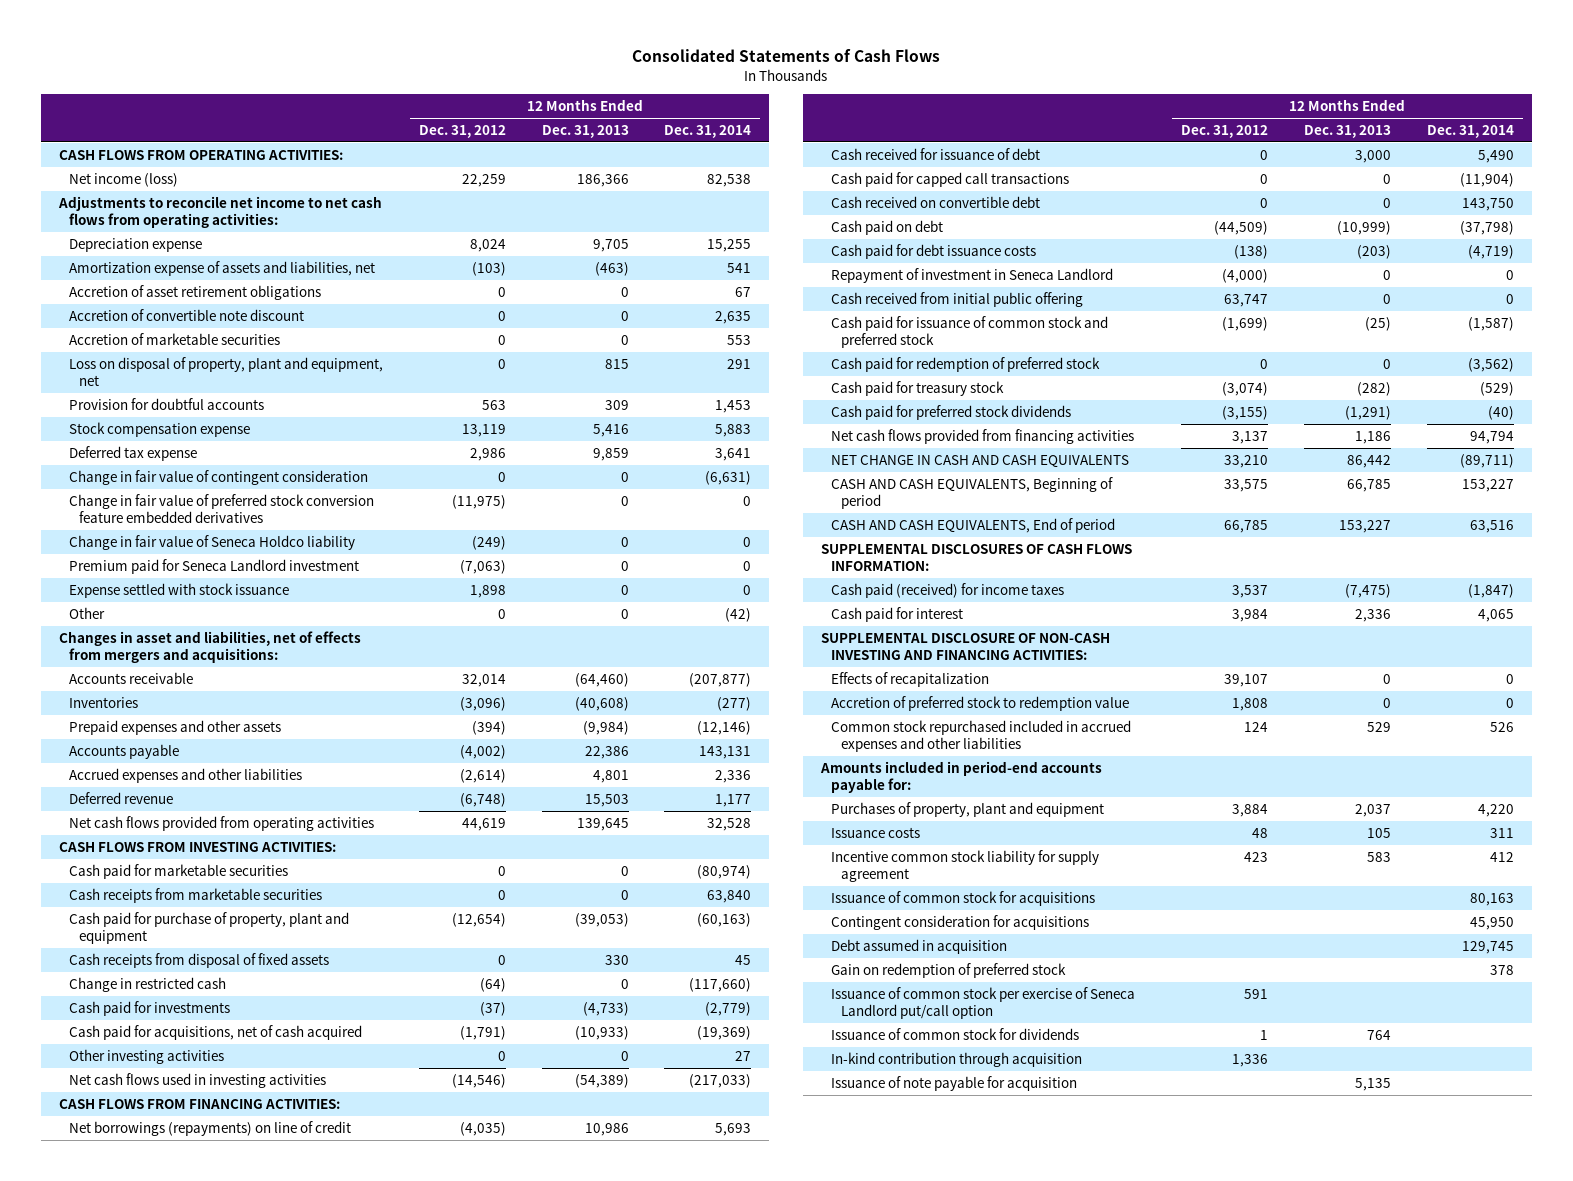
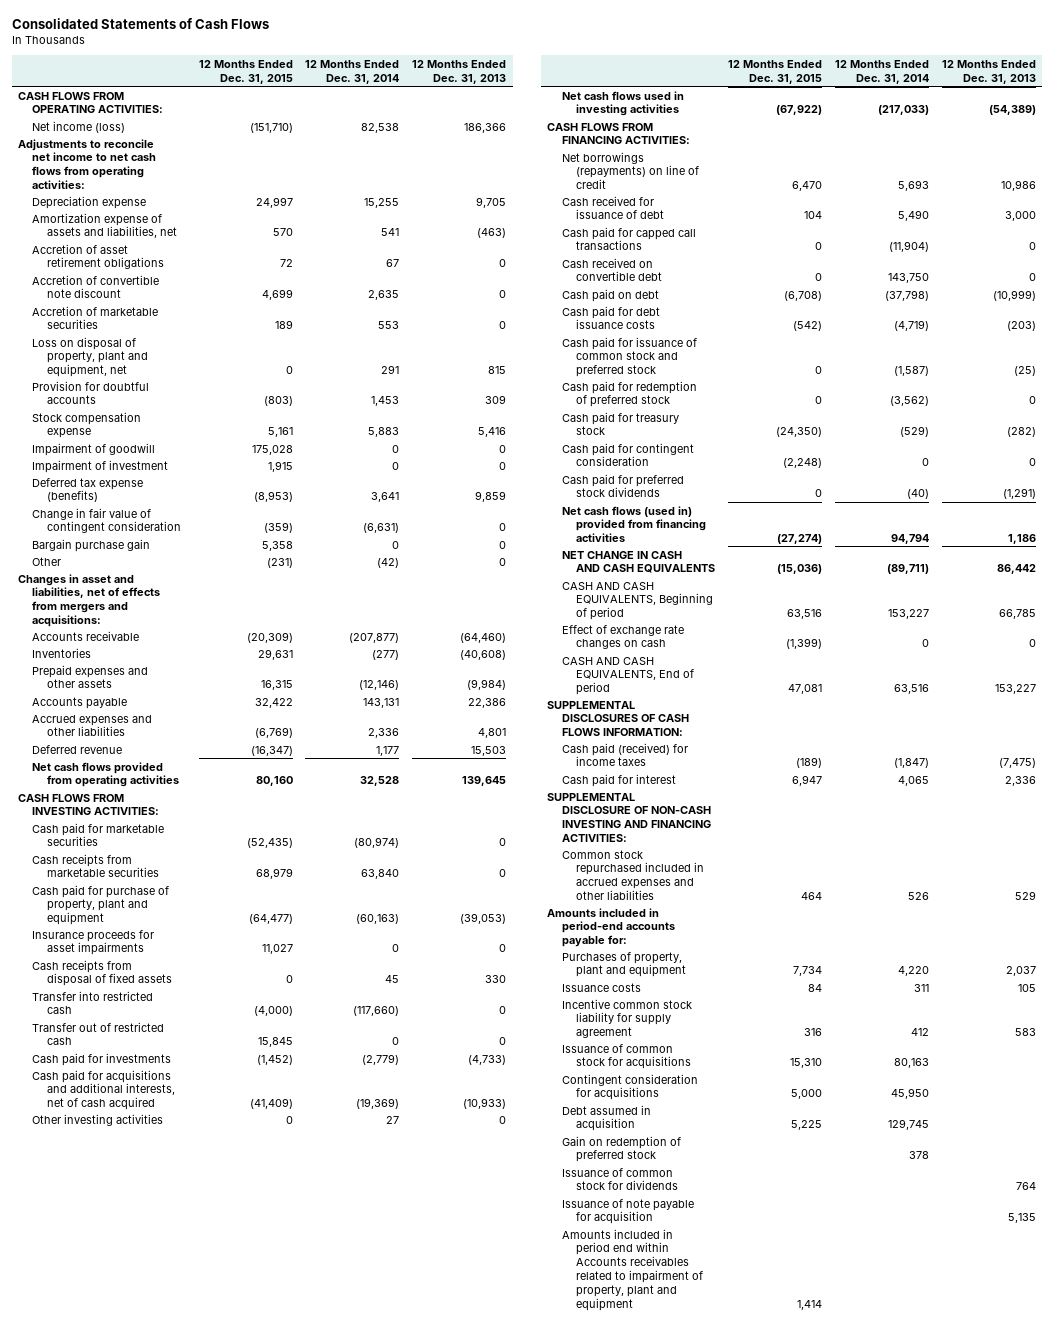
- | 12 Months Ended Dec. 31, 2012 | 12 Months Ended Dec. 31, 2013 | 12 Months Ended Dec. 31, 2014
+ | 12 Months Ended Dec. 31, 2015 | 12 Months Ended Dec. 31, 2014 | 12 Months Ended Dec. 31, 2013
- Deferred tax expense | 2,986 | 9,859 | 3,641
+ Impairment of goodwill | 175,028 | 0 | 0
+ Impairment of investment | 1,915 | 0 | 0
+ Deferred tax expense (benefits) | (8,953) | 3,641 | 9,859
- Change in fair value of preferred stock conversion feature embedded derivatives | (11,975) | 0 | 0
- Change in fair value of Seneca Holdco liability | (249) | 0 | 0
- Premium paid for Seneca Landlord investment | (7,063) | 0 | 0
- Expense settled with stock issuance | 1,898 | 0 | 0
+ Bargain purchase gain | 5,358 | 0 | 0
+ Insurance proceeds for asset impairments | 11,027 | 0 | 0
- Change in restricted cash | (64) | 0 | (117,660)
+ Transfer into restricted cash | (4,000) | (117,660) | 0
+ Transfer out of restricted cash | 15,845 | 0 | 0
- Cash paid for acquisitions, net of cash acquired | (1,791) | (10,933) | (19,369)
+ Cash paid for acquisitions and additional interests, net of cash acquired | (41,409) | (19,369) | (10,933)
- Repayment of investment in Seneca Landlord | (4,000) | 0 | 0
- Cash received from initial public offering | 63,747 | 0 | 0
+ Cash paid for contingent consideration | (2,248) | 0 | 0
- Net cash flows provided from financing activities | 3,137 | 1,186 | 94,794
+ Net cash flows (used in) provided from financing activities | (27,274) | 94,794 | 1,186
+ Effect of exchange rate changes on cash | (1,399) | 0 | 0
- Effects of recapitalization | 39,107 | 0 | 0
- Accretion of preferred stock to redemption value | 1,808 | 0 | 0
- Issuance of common stock per exercise of Seneca Landlord put/call option | 591 | |
- In-kind contribution through acquisition | 1,336 | |
+ Amounts included in period end within Accounts receivables related to impairment of property, plant and equipment | 1,414 | |

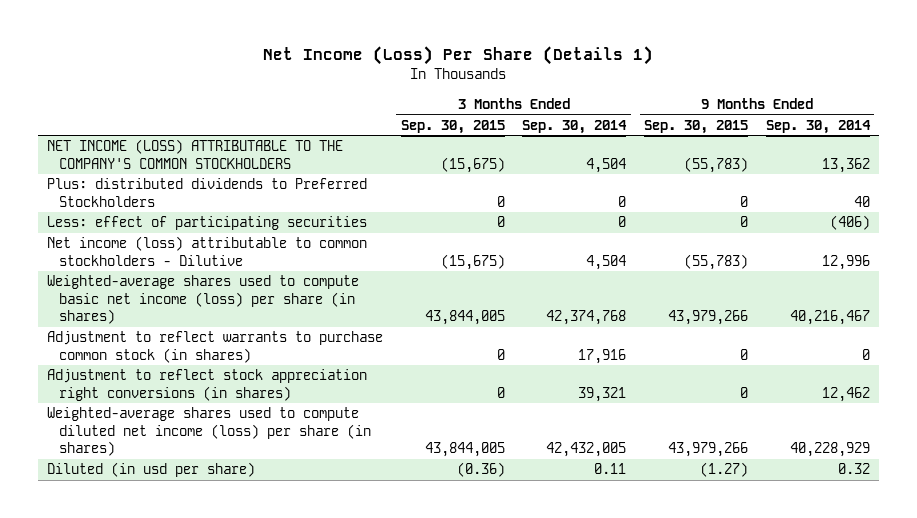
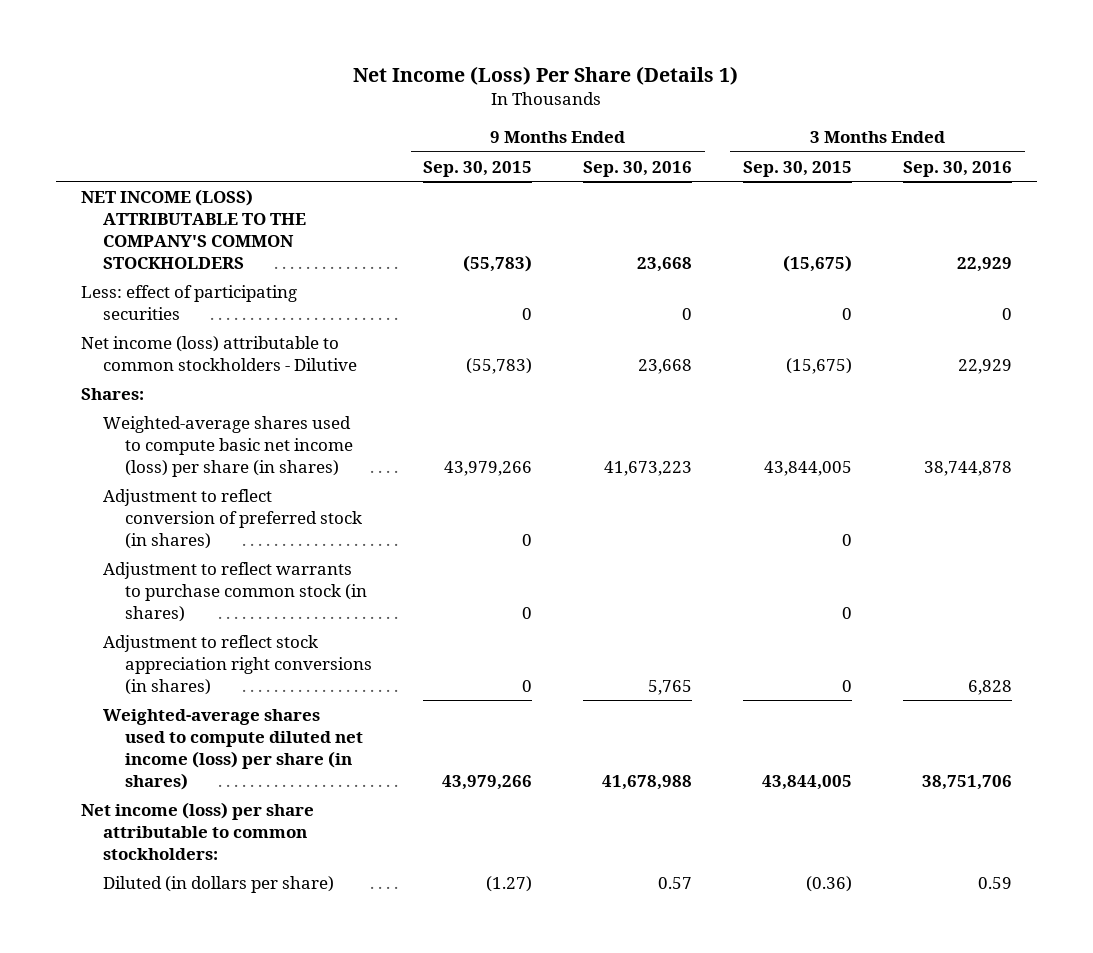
- | 3 Months Ended Sep. 30, 2015 | 3 Months Ended Sep. 30, 2014 | 9 Months Ended Sep. 30, 2015 | 9 Months Ended Sep. 30, 2014
+ | 9 Months Ended Sep. 30, 2015 | 9 Months Ended Sep. 30, 2016 | 3 Months Ended Sep. 30, 2015 | 3 Months Ended Sep. 30, 2016
- Plus: distributed dividends to Preferred Stockholders | 0 | 0 | 0 | 40
+ Shares:
+ Adjustment to reflect conversion of preferred stock (in shares) | 0 | | 0 |
- Diluted (in usd per share) | (0.36) | 0.11 | (1.27) | 0.32
+ Net income (loss) per share attributable to common stockholders:
+ Diluted (in dollars per share) | (1.27) | 0.57 | (0.36) | 0.59

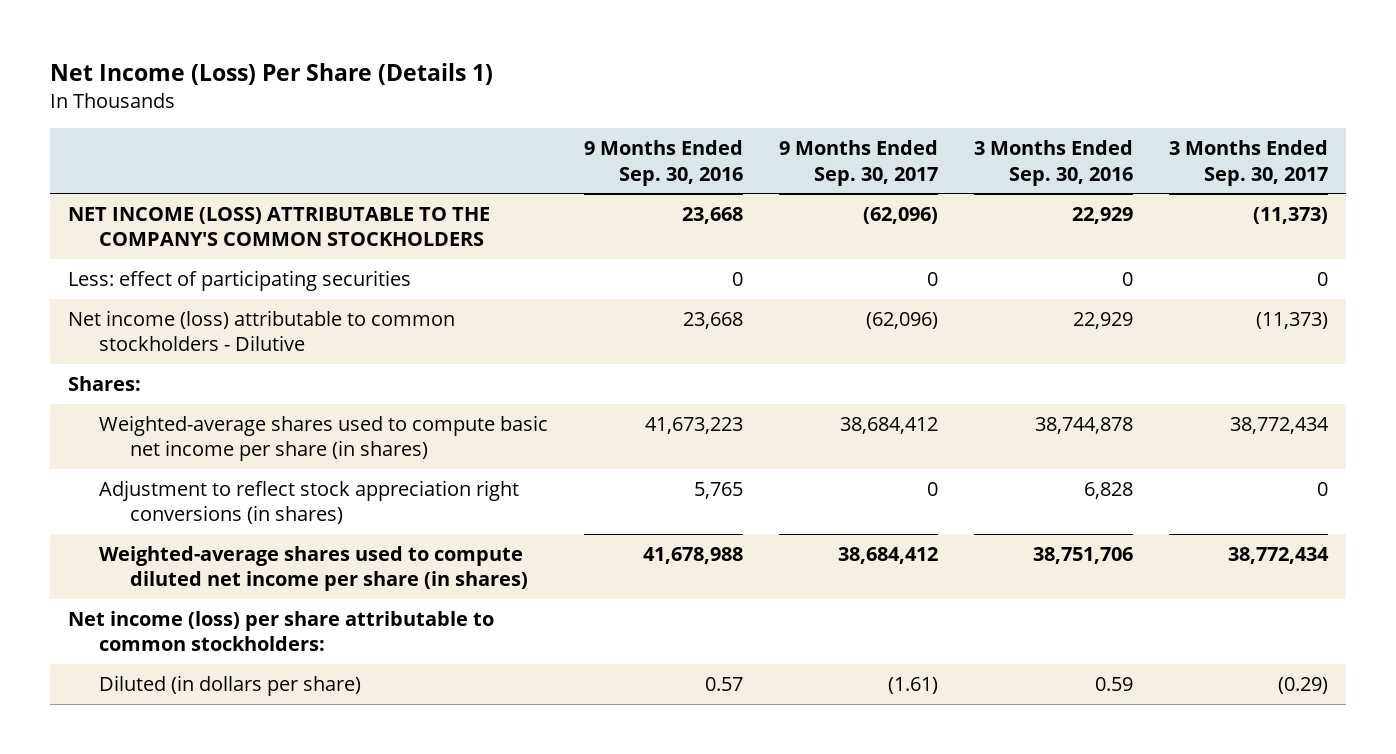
- | 9 Months Ended Sep. 30, 2015 | 9 Months Ended Sep. 30, 2016 | 3 Months Ended Sep. 30, 2015 | 3 Months Ended Sep. 30, 2016
+ | 9 Months Ended Sep. 30, 2016 | 9 Months Ended Sep. 30, 2017 | 3 Months Ended Sep. 30, 2016 | 3 Months Ended Sep. 30, 2017
- Weighted-average shares used to compute basic net income (loss) per share (in shares) | 43,979,266 | 41,673,223 | 43,844,005 | 38,744,878
- Adjustment to reflect conversion of preferred stock (in shares) | 0 | | 0 |
- Adjustment to reflect warrants to purchase common stock (in shares) | 0 | | 0 |
+ Weighted-average shares used to compute basic net income per share (in shares) | 41,673,223 | 38,684,412 | 38,744,878 | 38,772,434
- Weighted-average shares used to compute diluted net income (loss) per share (in shares) | 43,979,266 | 41,678,988 | 43,844,005 | 38,751,706
+ Weighted-average shares used to compute diluted net income per share (in shares) | 41,678,988 | 38,684,412 | 38,751,706 | 38,772,434

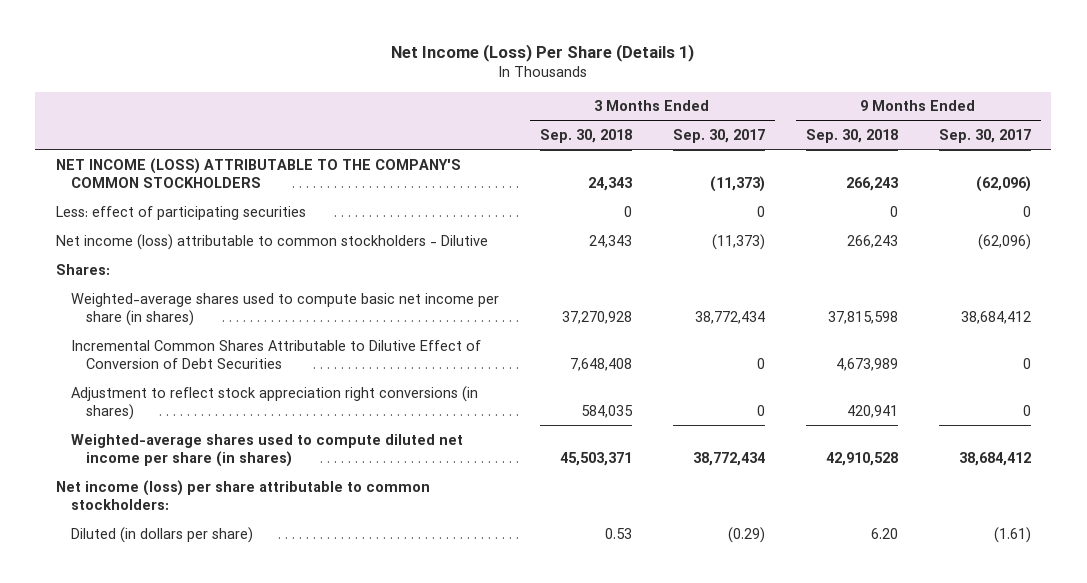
- | 9 Months Ended Sep. 30, 2016 | 9 Months Ended Sep. 30, 2017 | 3 Months Ended Sep. 30, 2016 | 3 Months Ended Sep. 30, 2017
+ | 3 Months Ended Sep. 30, 2018 | 3 Months Ended Sep. 30, 2017 | 9 Months Ended Sep. 30, 2018 | 9 Months Ended Sep. 30, 2017
+ Incremental Common Shares Attributable to Dilutive Effect of Conversion of Debt Securities | 7,648,408 | 0 | 4,673,989 | 0

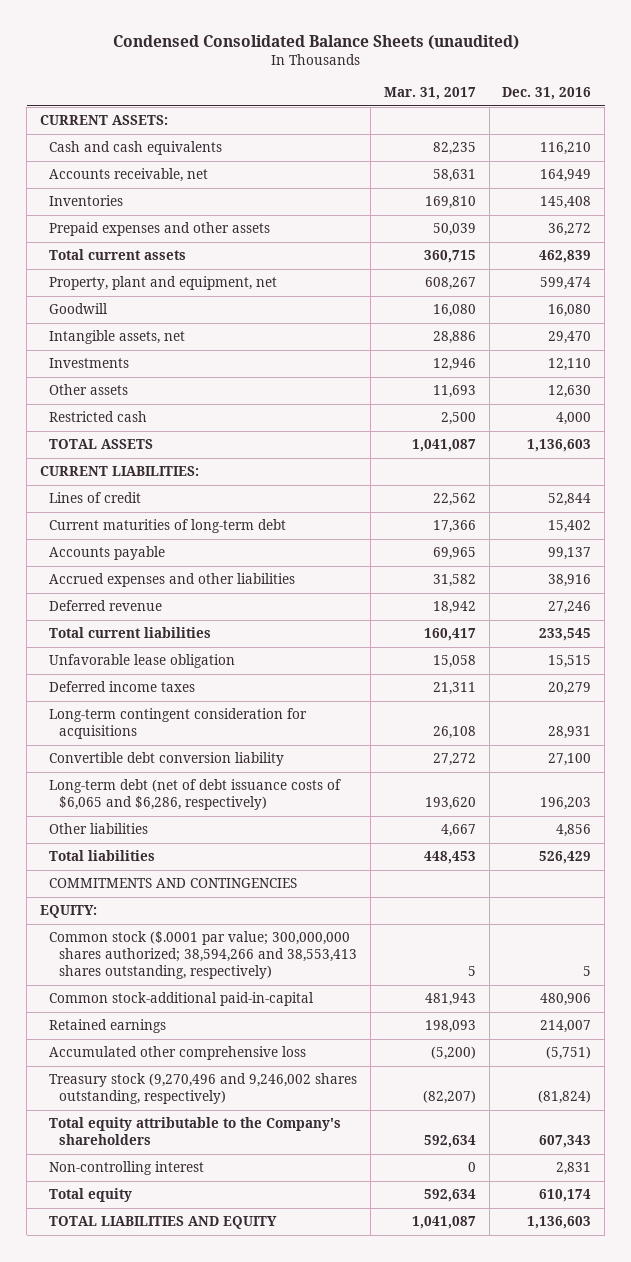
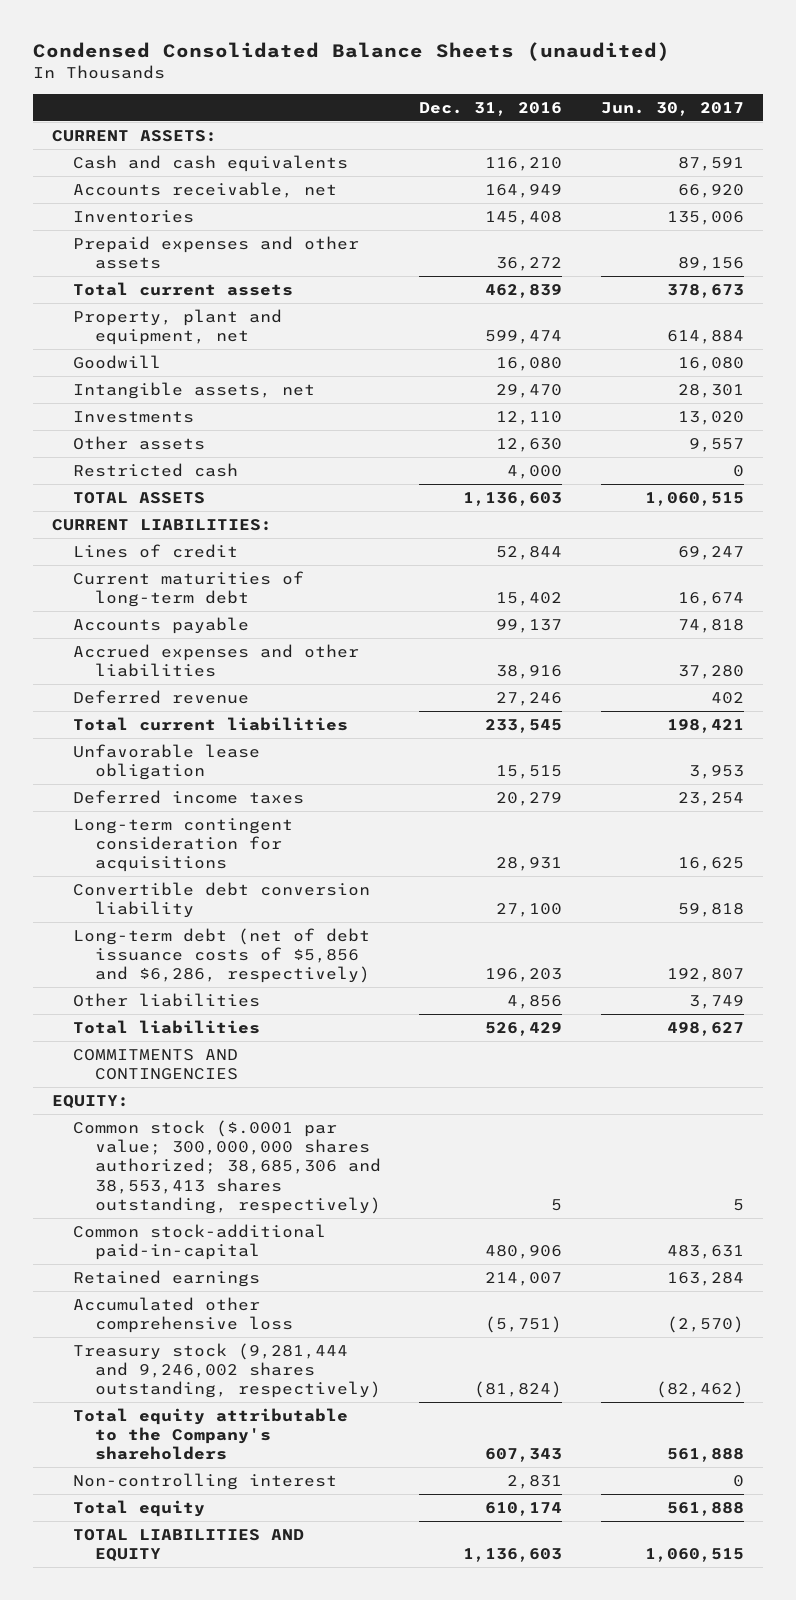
- | Mar. 31, 2017 | Dec. 31, 2016
+ | Dec. 31, 2016 | Jun. 30, 2017
- Long-term debt (net of debt issuance costs of $6,065 and $6,286, respectively) | 193,620 | 196,203
+ Long-term debt (net of debt issuance costs of $5,856 and $6,286, respectively) | 196,203 | 192,807
- Common stock ($.0001 par value; 300,000,000 shares authorized; 38,594,266 and 38,553,413 shares outstanding, respectively) | 5 | 5
+ Common stock ($.0001 par value; 300,000,000 shares authorized; 38,685,306 and 38,553,413 shares outstanding, respectively) | 5 | 5
- Treasury stock (9,270,496 and 9,246,002 shares outstanding, respectively) | (82,207) | (81,824)
+ Treasury stock (9,281,444 and 9,246,002 shares outstanding, respectively) | (81,824) | (82,462)

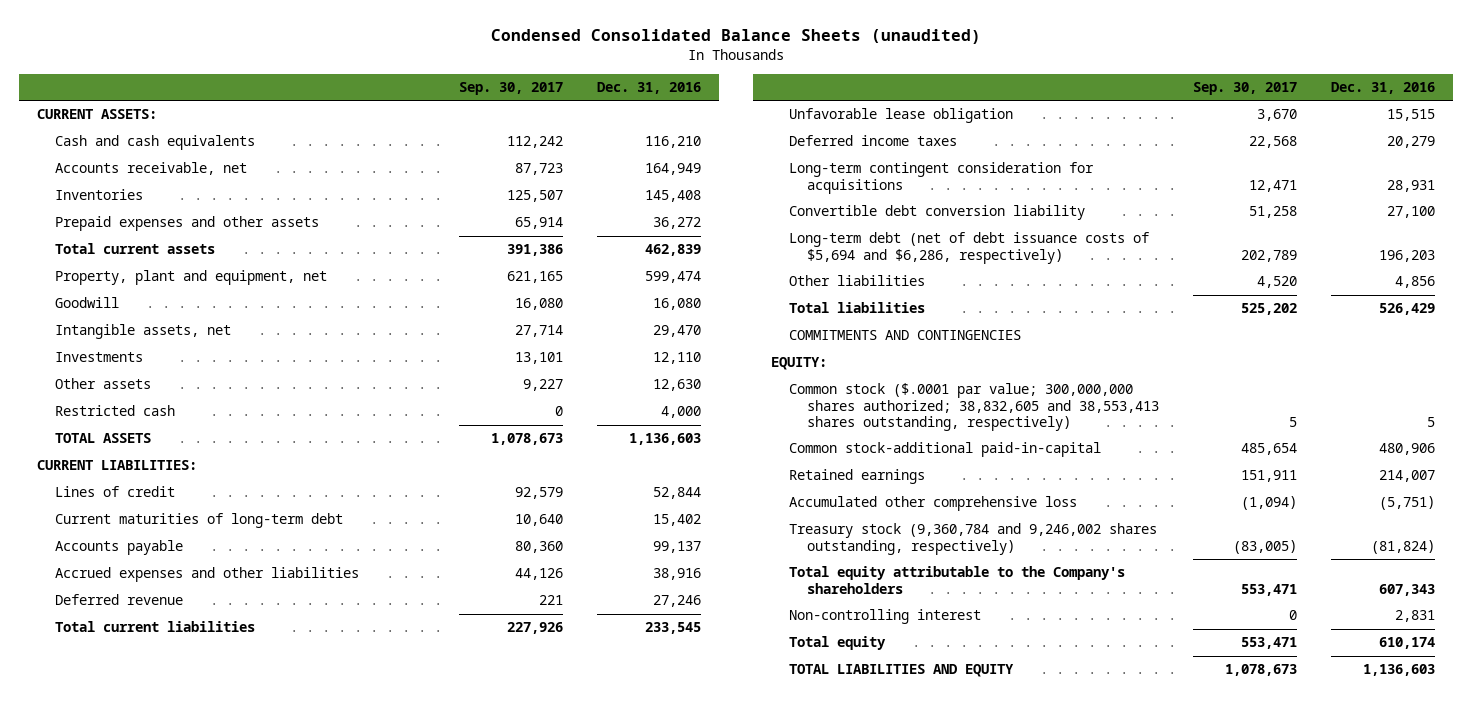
- | Dec. 31, 2016 | Jun. 30, 2017
+ | Sep. 30, 2017 | Dec. 31, 2016
- Long-term debt (net of debt issuance costs of $5,856 and $6,286, respectively) | 196,203 | 192,807
+ Long-term debt (net of debt issuance costs of $5,694 and $6,286, respectively) | 202,789 | 196,203
- Common stock ($.0001 par value; 300,000,000 shares authorized; 38,685,306 and 38,553,413 shares outstanding, respectively) | 5 | 5
+ Common stock ($.0001 par value; 300,000,000 shares authorized; 38,832,605 and 38,553,413 shares outstanding, respectively) | 5 | 5
- Treasury stock (9,281,444 and 9,246,002 shares outstanding, respectively) | (81,824) | (82,462)
+ Treasury stock (9,360,784 and 9,246,002 shares outstanding, respectively) | (83,005) | (81,824)

